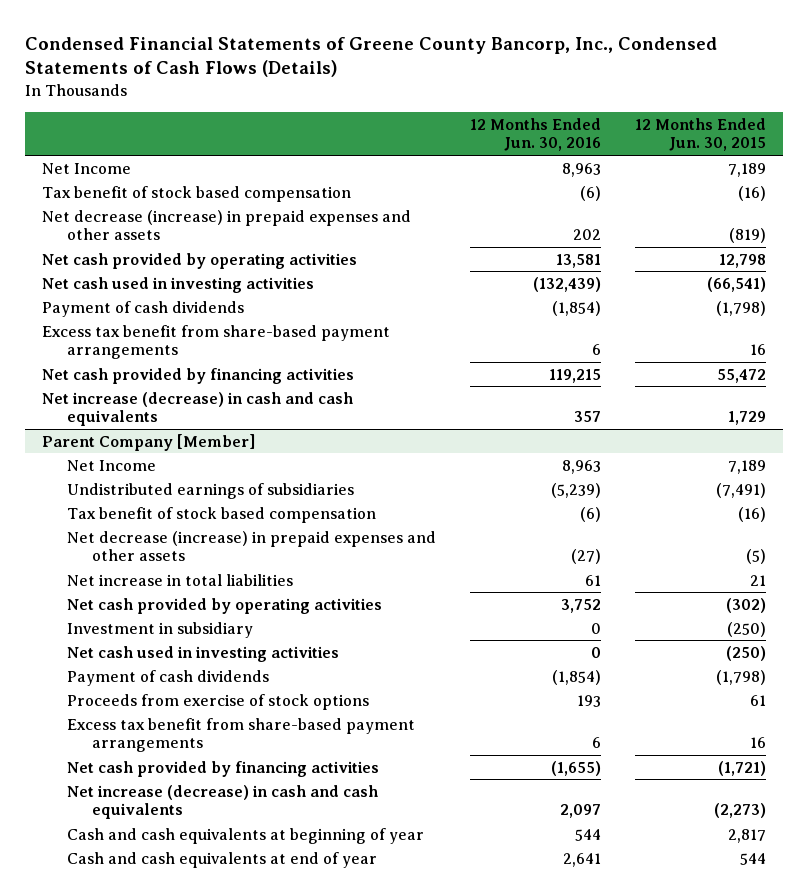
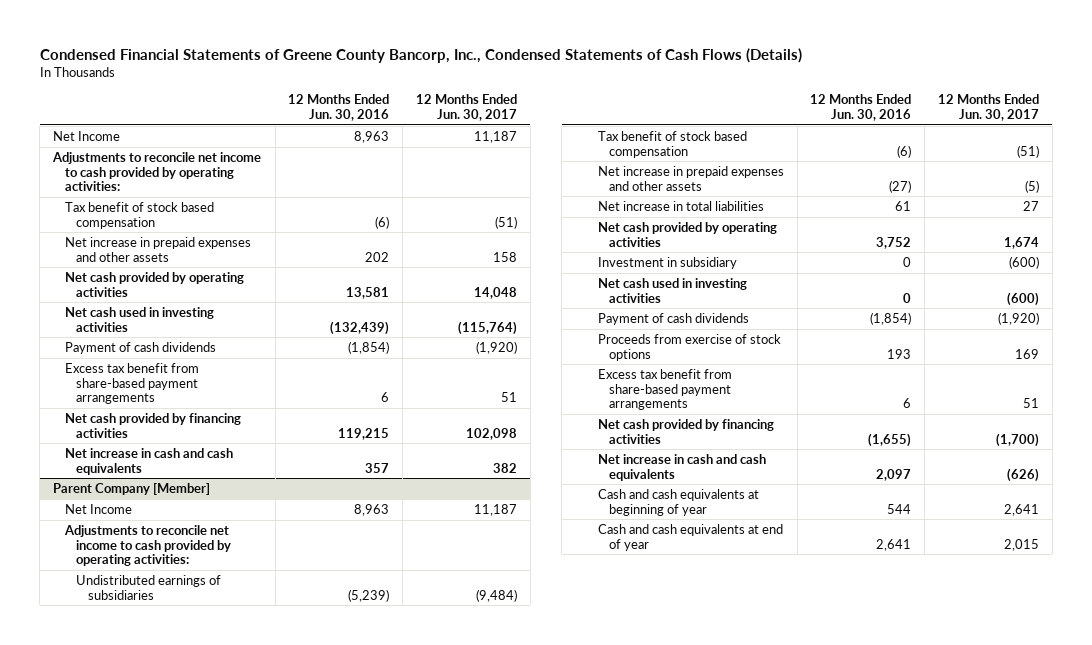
- | 12 Months Ended Jun. 30, 2016 | 12 Months Ended Jun. 30, 2015
+ | 12 Months Ended Jun. 30, 2016 | 12 Months Ended Jun. 30, 2017
+ Adjustments to reconcile net income to cash provided by operating activities:
- Net decrease (increase) in prepaid expenses and other assets | 202 | (819)
+ Net increase in prepaid expenses and other assets | 202 | 158
- Net increase (decrease) in cash and cash equivalents | 357 | 1,729
+ Net increase in cash and cash equivalents | 357 | 382
@ Parent Company [Member]
+ Adjustments to reconcile net income to cash provided by operating activities:
- Net decrease (increase) in prepaid expenses and other assets | (27) | (5)
+ Net increase in prepaid expenses and other assets | (27) | (5)
- Net increase (decrease) in cash and cash equivalents | 2,097 | (2,273)
+ Net increase in cash and cash equivalents | 2,097 | (626)

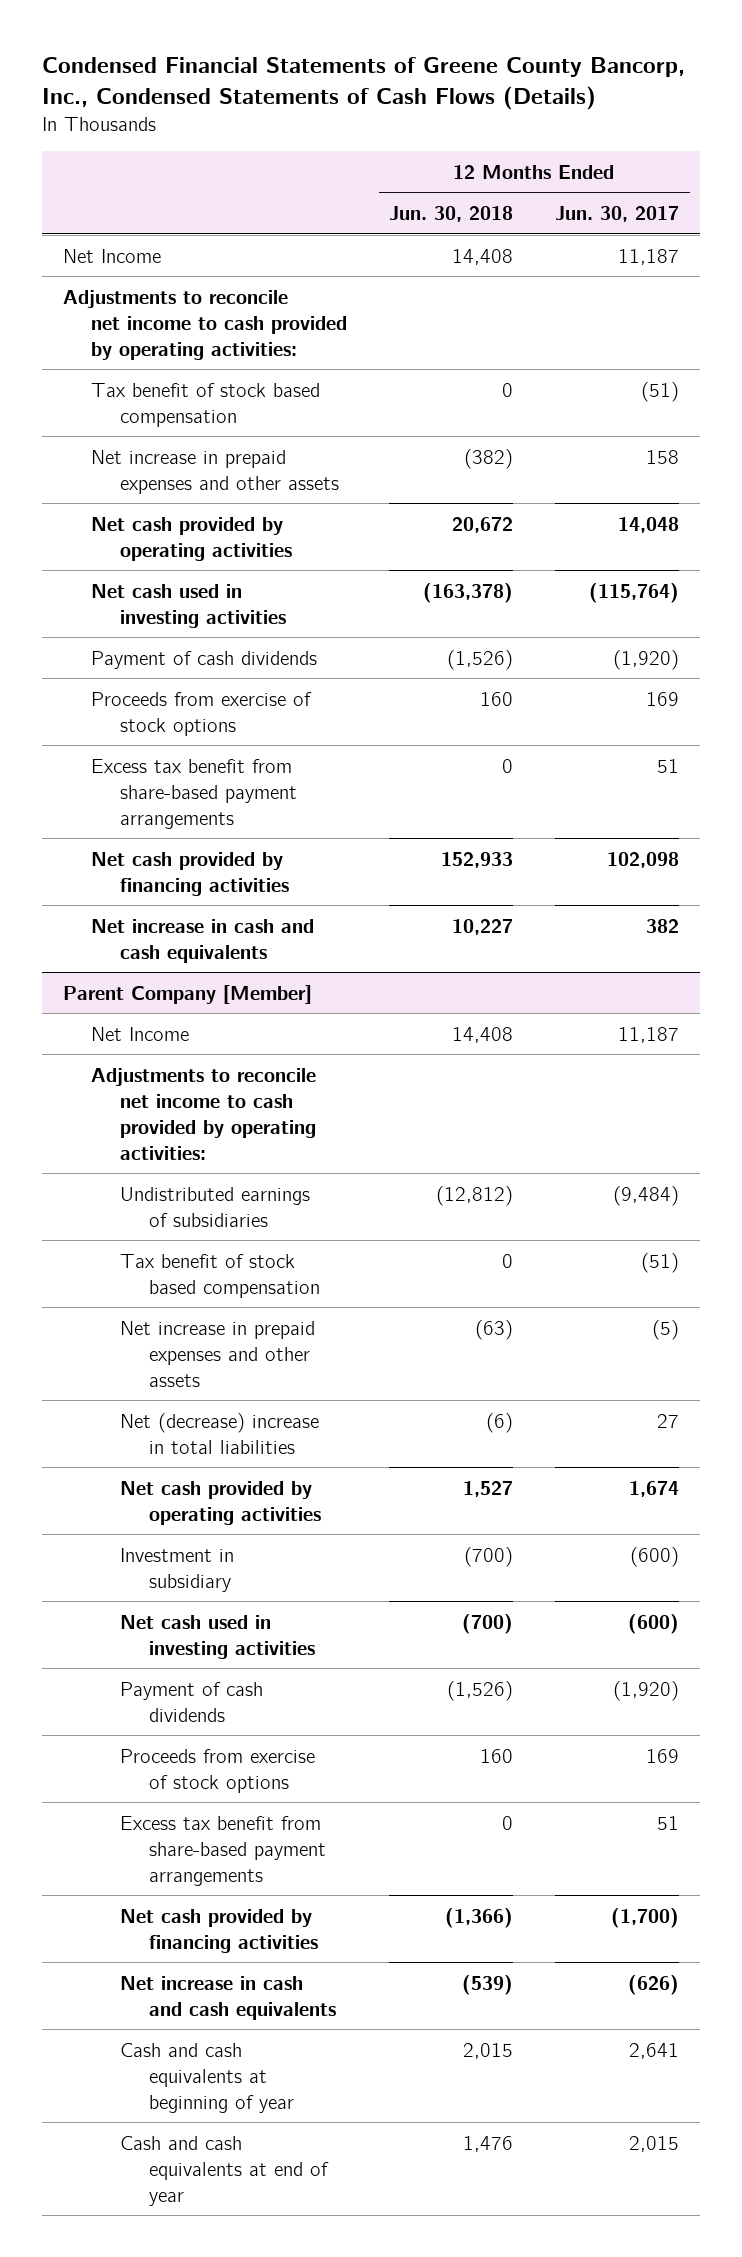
- | 12 Months Ended Jun. 30, 2016 | 12 Months Ended Jun. 30, 2017
+ | 12 Months Ended Jun. 30, 2018 | 12 Months Ended Jun. 30, 2017
+ Proceeds from exercise of stock options | 160 | 169
@ Parent Company [Member]
- Net increase in total liabilities | 61 | 27
+ Net (decrease) increase in total liabilities | (6) | 27

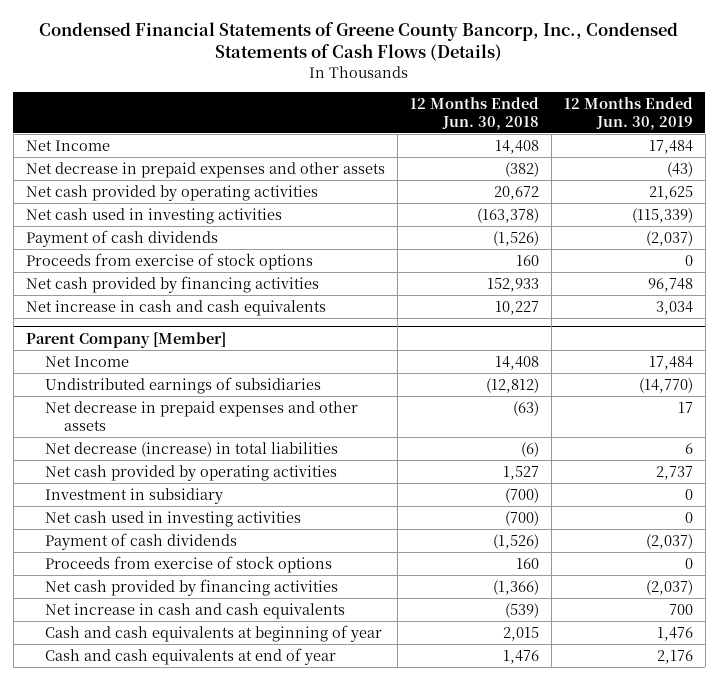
- | 12 Months Ended Jun. 30, 2018 | 12 Months Ended Jun. 30, 2017
+ | 12 Months Ended Jun. 30, 2018 | 12 Months Ended Jun. 30, 2019
- Adjustments to reconcile net income to cash provided by operating activities:
- Tax benefit of stock based compensation | 0 | (51)
- Net increase in prepaid expenses and other assets | (382) | 158
+ Net decrease in prepaid expenses and other assets | (382) | (43)
- Excess tax benefit from share-based payment arrangements | 0 | 51
@ Parent Company [Member]
- Adjustments to reconcile net income to cash provided by operating activities:
- Tax benefit of stock based compensation | 0 | (51)
- Net increase in prepaid expenses and other assets | (63) | (5)
- Net (decrease) increase in total liabilities | (6) | 27
+ Net decrease in prepaid expenses and other assets | (63) | 17
+ Net decrease (increase) in total liabilities | (6) | 6
- Excess tax benefit from share-based payment arrangements | 0 | 51

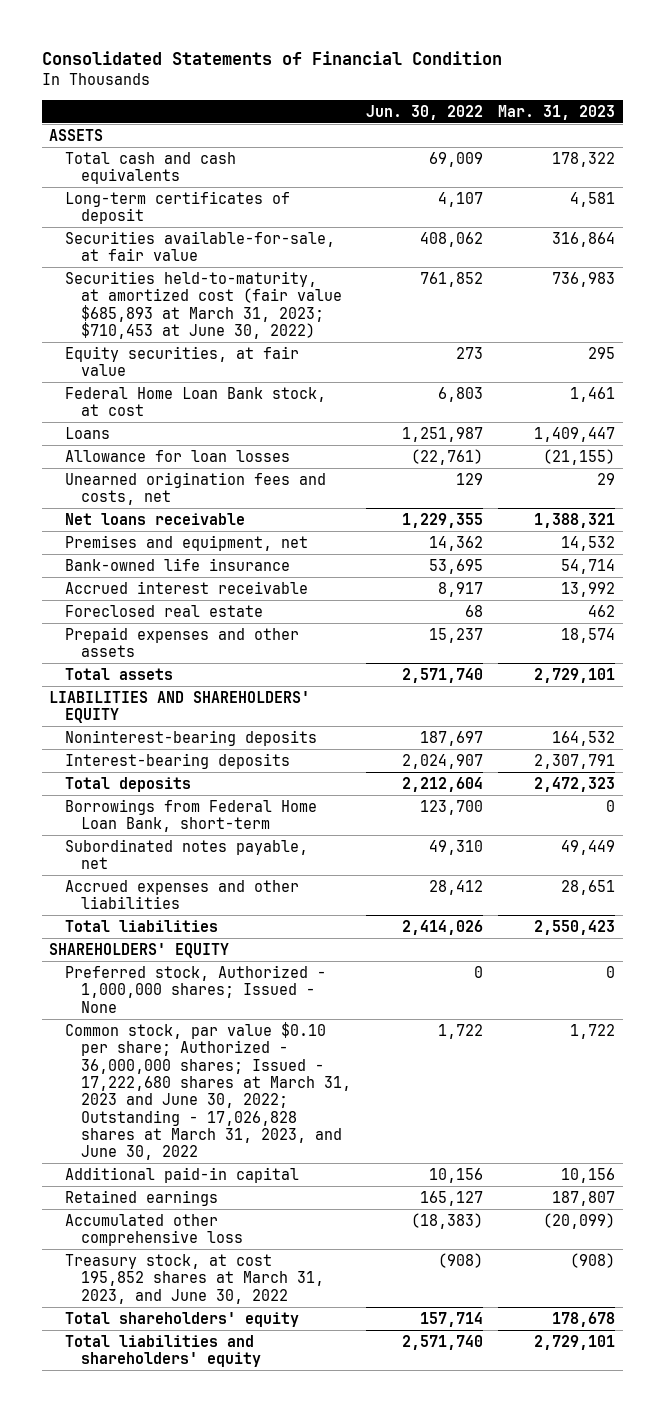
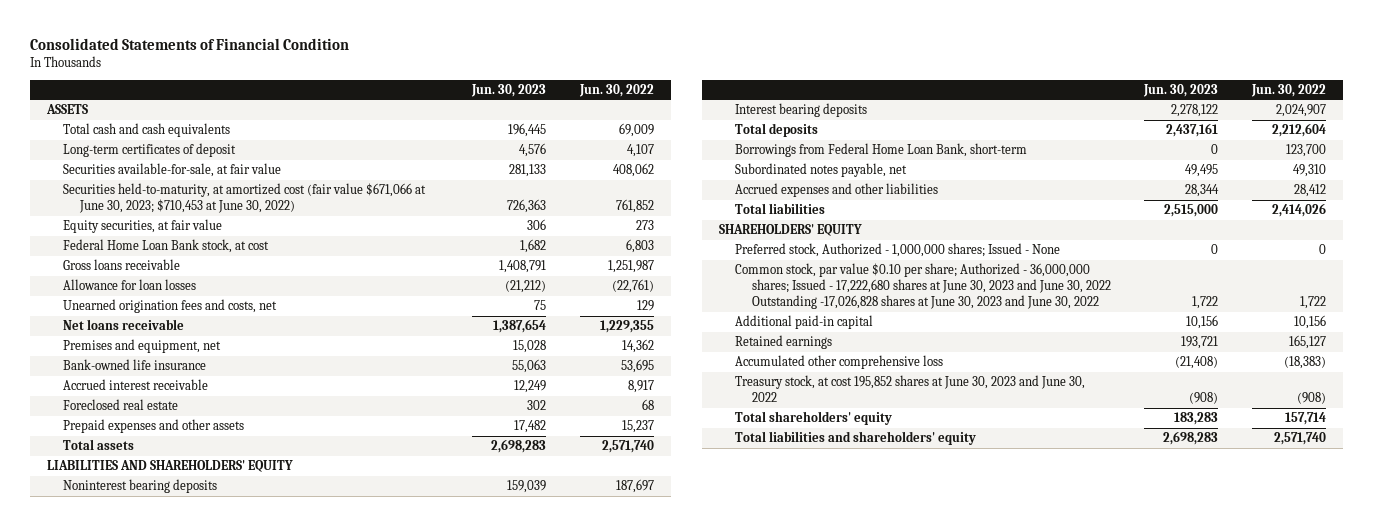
- | Jun. 30, 2022 | Mar. 31, 2023
+ | Jun. 30, 2023 | Jun. 30, 2022
- Securities held-to-maturity, at amortized cost (fair value $685,893 at March 31, 2023; $710,453 at June 30, 2022) | 761,852 | 736,983
+ Securities held-to-maturity, at amortized cost (fair value $671,066 at June 30, 2023; $710,453 at June 30, 2022) | 726,363 | 761,852
- Loans | 1,251,987 | 1,409,447
+ Gross loans receivable | 1,408,791 | 1,251,987
- Noninterest-bearing deposits | 187,697 | 164,532
- Interest-bearing deposits | 2,024,907 | 2,307,791
+ Noninterest bearing deposits | 159,039 | 187,697
+ Interest bearing deposits | 2,278,122 | 2,024,907
- Common stock, par value $0.10 per share; Authorized - 36,000,000 shares; Issued - 17,222,680 shares at March 31, 2023 and June 30, 2022; Outstanding - 17,026,828 shares at March 31, 2023, and June 30, 2022 | 1,722 | 1,722
+ Common stock, par value $0.10 per share; Authorized - 36,000,000 shares; Issued - 17,222,680 shares at June 30, 2023 and June 30, 2022 Outstanding -17,026,828 shares at June 30, 2023 and June 30, 2022 | 1,722 | 1,722
- Treasury stock, at cost 195,852 shares at March 31, 2023, and June 30, 2022 | (908) | (908)
+ Treasury stock, at cost 195,852 shares at June 30, 2023 and June 30, 2022 | (908) | (908)

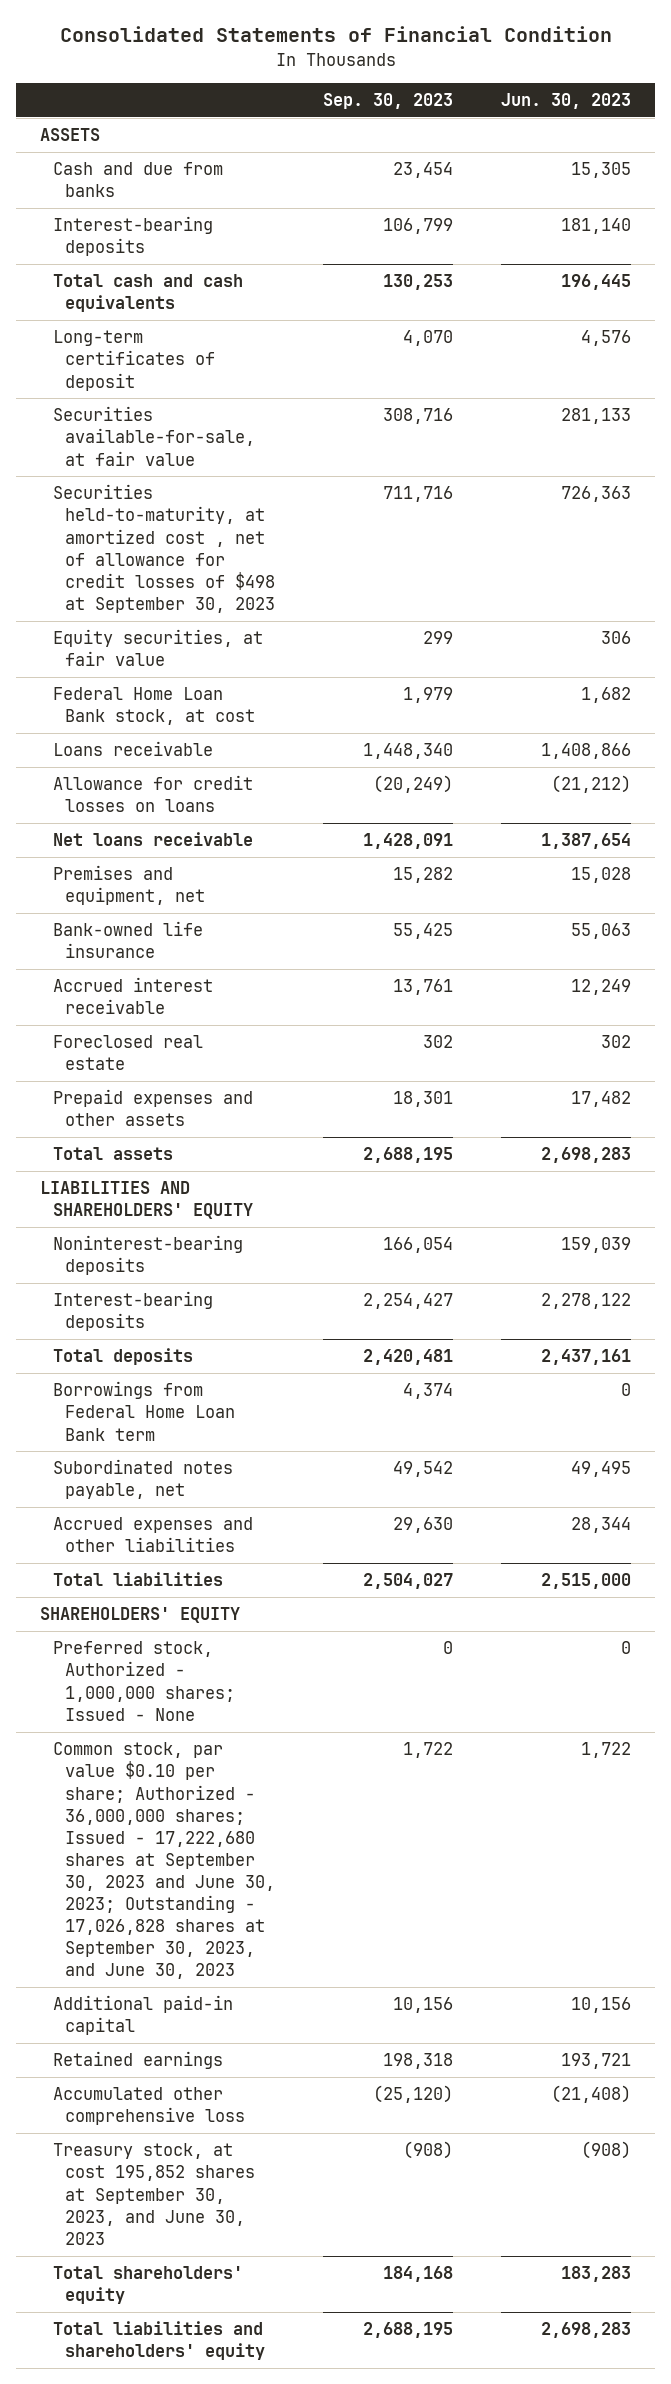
- | Jun. 30, 2023 | Jun. 30, 2022
+ | Sep. 30, 2023 | Jun. 30, 2023
+ Cash and due from banks | 23,454 | 15,305
+ Interest-bearing deposits | 106,799 | 181,140
- Securities held-to-maturity, at amortized cost (fair value $671,066 at June 30, 2023; $710,453 at June 30, 2022) | 726,363 | 761,852
+ Securities held-to-maturity, at amortized cost , net of allowance for credit losses of $498 at September 30, 2023 | 711,716 | 726,363
- Gross loans receivable | 1,408,791 | 1,251,987
- Allowance for loan losses | (21,212) | (22,761)
- Unearned origination fees and costs, net | 75 | 129
+ Loans receivable | 1,448,340 | 1,408,866
+ Allowance for credit losses on loans | (20,249) | (21,212)
- Noninterest bearing deposits | 159,039 | 187,697
- Interest bearing deposits | 2,278,122 | 2,024,907
+ Noninterest-bearing deposits | 166,054 | 159,039
+ Interest-bearing deposits | 2,254,427 | 2,278,122
- Borrowings from Federal Home Loan Bank, short-term | 0 | 123,700
+ Borrowings from Federal Home Loan Bank term | 4,374 | 0
- Common stock, par value $0.10 per share; Authorized - 36,000,000 shares; Issued - 17,222,680 shares at June 30, 2023 and June 30, 2022 Outstanding -17,026,828 shares at June 30, 2023 and June 30, 2022 | 1,722 | 1,722
+ Common stock, par value $0.10 per share; Authorized - 36,000,000 shares; Issued - 17,222,680 shares at September 30, 2023 and June 30, 2023; Outstanding - 17,026,828 shares at September 30, 2023, and June 30, 2023 | 1,722 | 1,722
- Treasury stock, at cost 195,852 shares at June 30, 2023 and June 30, 2022 | (908) | (908)
+ Treasury stock, at cost 195,852 shares at September 30, 2023, and June 30, 2023 | (908) | (908)

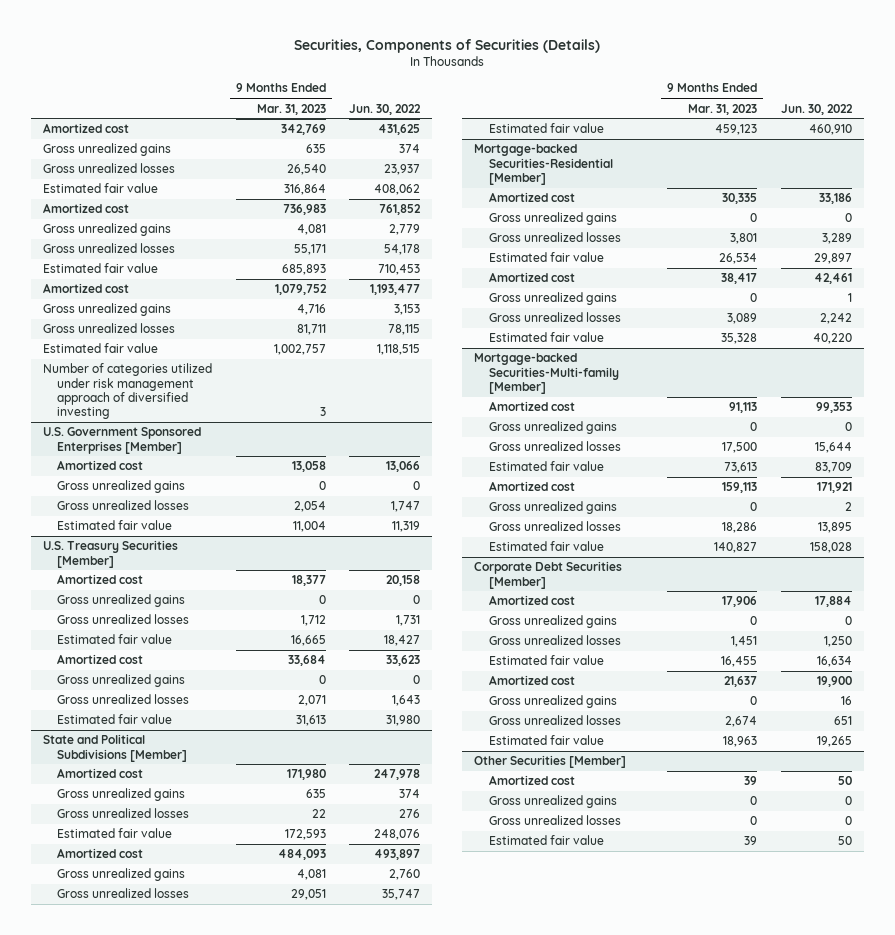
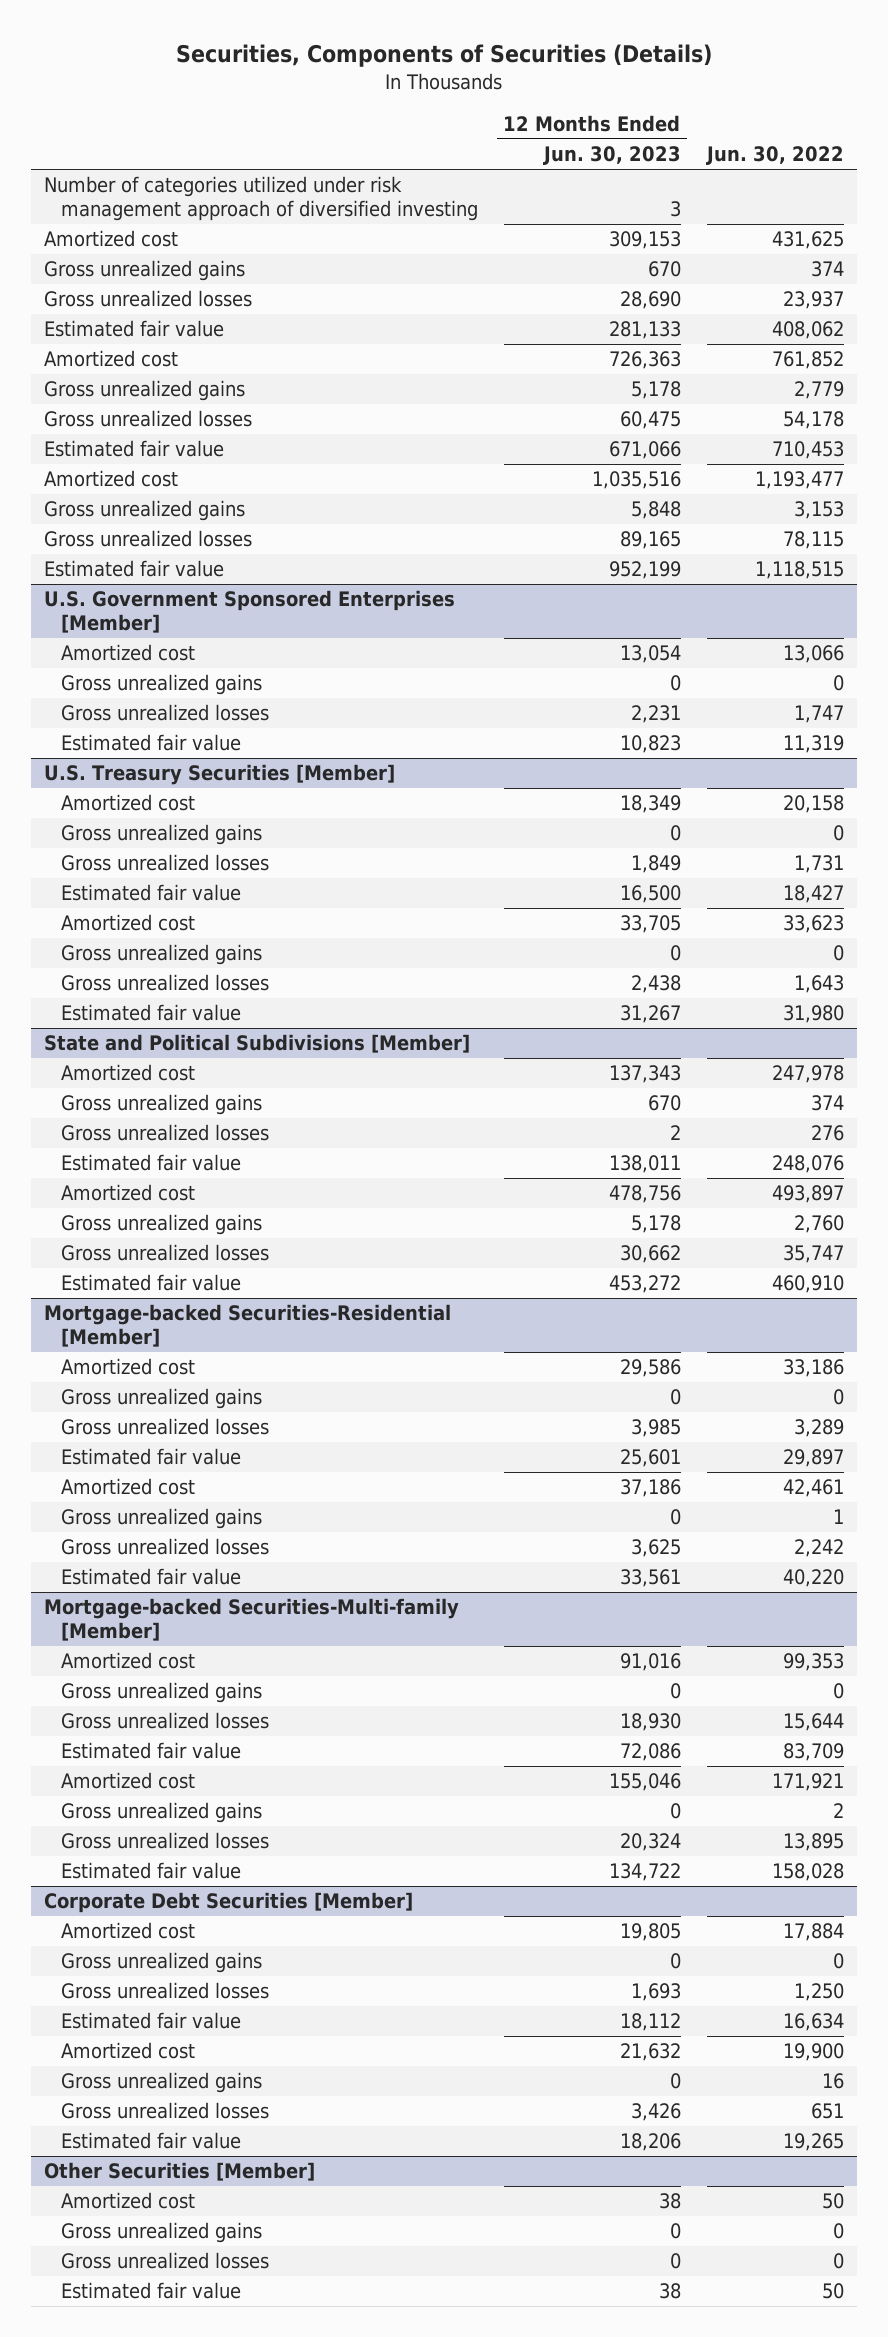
- | 9 Months Ended Mar. 31, 2023 | Jun. 30, 2022
+ | 12 Months Ended Jun. 30, 2023 | Jun. 30, 2022
moved up: Number of categories utilized under risk management approach of diversified investing | 3 |

